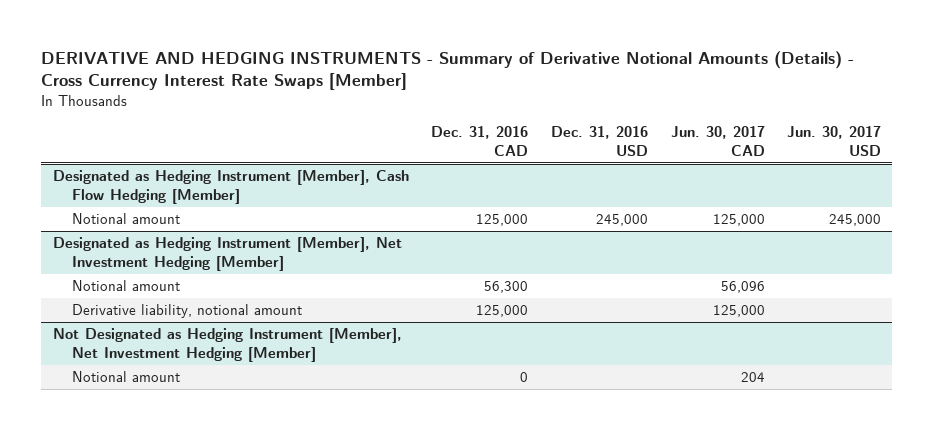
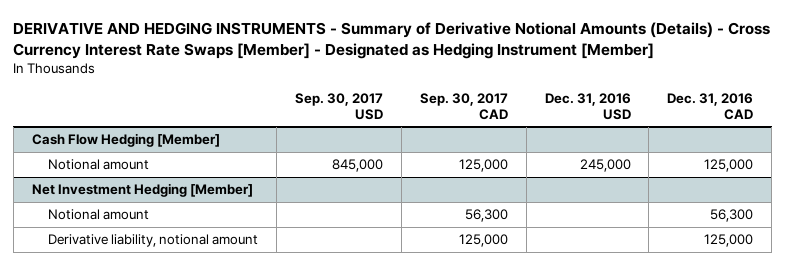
- DERIVATIVE AND HEDGING INSTRUMENTS - Summary of Derivative Notional Amounts (Details) - Cross Currency Interest Rate Swaps [Member]
+ DERIVATIVE AND HEDGING INSTRUMENTS - Summary of Derivative Notional Amounts (Details) - Cross Currency Interest Rate Swaps [Member] - Designated as Hedging Instrument [Member]
- | Dec. 31, 2016 CAD | Dec. 31, 2016 USD | Jun. 30, 2017 CAD | Jun. 30, 2017 USD
+ | Sep. 30, 2017 USD | Sep. 30, 2017 CAD | Dec. 31, 2016 USD | Dec. 31, 2016 CAD
- Designated as Hedging Instrument [Member], Cash Flow Hedging [Member]
+ Cash Flow Hedging [Member]
- Designated as Hedging Instrument [Member], Net Investment Hedging [Member]
+ Net Investment Hedging [Member]
- Not Designated as Hedging Instrument [Member], Net Investment Hedging [Member]
- Notional amount | 0 | | 204 |

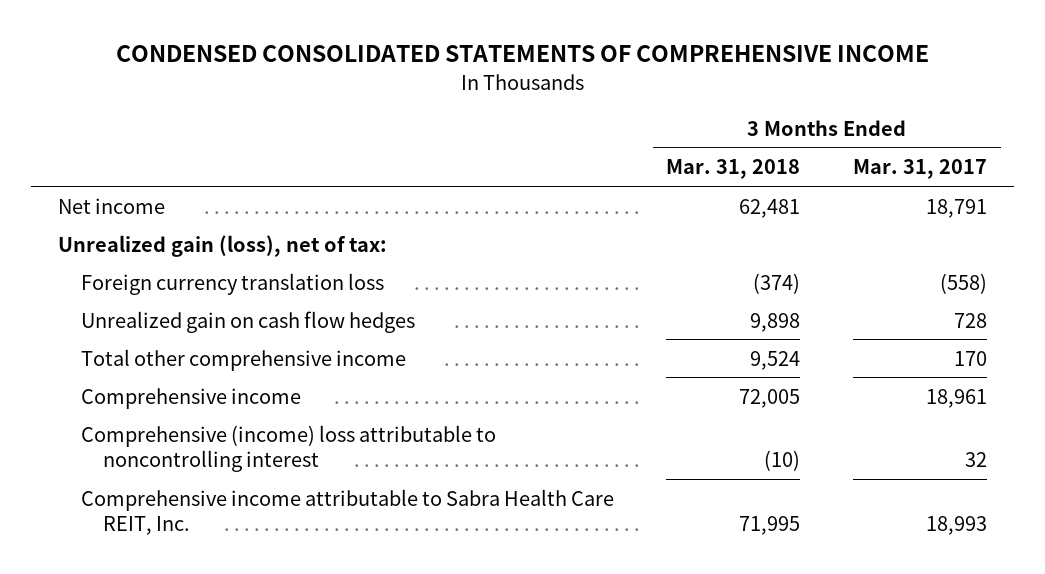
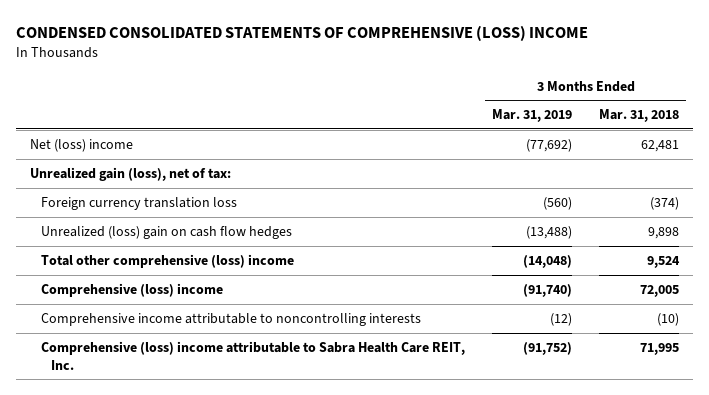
- CONDENSED CONSOLIDATED STATEMENTS OF COMPREHENSIVE INCOME
+ CONDENSED CONSOLIDATED STATEMENTS OF COMPREHENSIVE (LOSS) INCOME
- | 3 Months Ended Mar. 31, 2018 | 3 Months Ended Mar. 31, 2017
+ | 3 Months Ended Mar. 31, 2019 | 3 Months Ended Mar. 31, 2018
- Net income | 62,481 | 18,791
+ Net (loss) income | (77,692) | 62,481
- Unrealized gain on cash flow hedges | 9,898 | 728
- Total other comprehensive income | 9,524 | 170
- Comprehensive income | 72,005 | 18,961
- Comprehensive (income) loss attributable to noncontrolling interest | (10) | 32
- Comprehensive income attributable to Sabra Health Care REIT, Inc. | 71,995 | 18,993
+ Unrealized (loss) gain on cash flow hedges | (13,488) | 9,898
+ Total other comprehensive (loss) income | (14,048) | 9,524
+ Comprehensive (loss) income | (91,740) | 72,005
+ Comprehensive income attributable to noncontrolling interests | (12) | (10)
+ Comprehensive (loss) income attributable to Sabra Health Care REIT, Inc. | (91,752) | 71,995

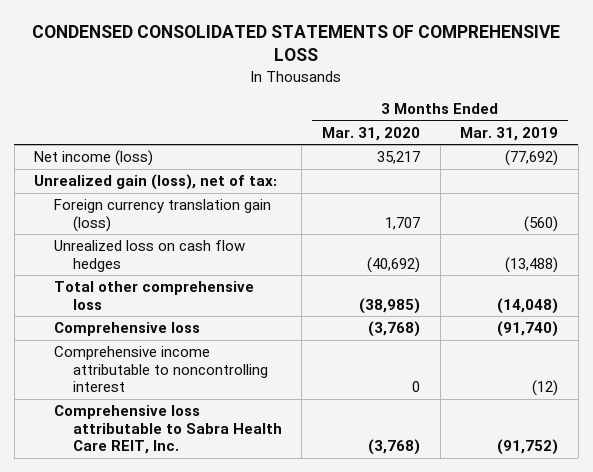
- CONDENSED CONSOLIDATED STATEMENTS OF COMPREHENSIVE (LOSS) INCOME
+ CONDENSED CONSOLIDATED STATEMENTS OF COMPREHENSIVE LOSS
- | 3 Months Ended Mar. 31, 2019 | 3 Months Ended Mar. 31, 2018
+ | 3 Months Ended Mar. 31, 2020 | 3 Months Ended Mar. 31, 2019
- Net (loss) income | (77,692) | 62,481
+ Net income (loss) | 35,217 | (77,692)
- Foreign currency translation loss | (560) | (374)
- Unrealized (loss) gain on cash flow hedges | (13,488) | 9,898
- Total other comprehensive (loss) income | (14,048) | 9,524
- Comprehensive (loss) income | (91,740) | 72,005
- Comprehensive income attributable to noncontrolling interests | (12) | (10)
- Comprehensive (loss) income attributable to Sabra Health Care REIT, Inc. | (91,752) | 71,995
+ Foreign currency translation gain (loss) | 1,707 | (560)
+ Unrealized loss on cash flow hedges | (40,692) | (13,488)
+ Total other comprehensive loss | (38,985) | (14,048)
+ Comprehensive loss | (3,768) | (91,740)
+ Comprehensive income attributable to noncontrolling interest | 0 | (12)
+ Comprehensive loss attributable to Sabra Health Care REIT, Inc. | (3,768) | (91,752)

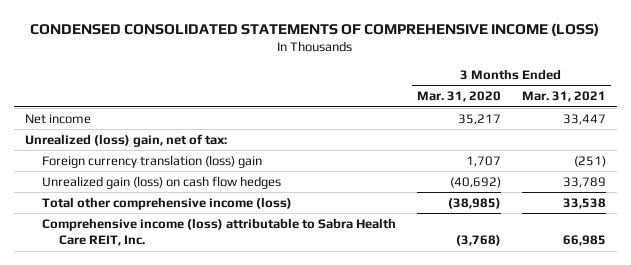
- CONDENSED CONSOLIDATED STATEMENTS OF COMPREHENSIVE LOSS
+ CONDENSED CONSOLIDATED STATEMENTS OF COMPREHENSIVE INCOME (LOSS)
- | 3 Months Ended Mar. 31, 2020 | 3 Months Ended Mar. 31, 2019
+ | 3 Months Ended Mar. 31, 2020 | 3 Months Ended Mar. 31, 2021
- Net income (loss) | 35,217 | (77,692)
- Unrealized gain (loss), net of tax:
- Foreign currency translation gain (loss) | 1,707 | (560)
- Unrealized loss on cash flow hedges | (40,692) | (13,488)
- Total other comprehensive loss | (38,985) | (14,048)
- Comprehensive loss | (3,768) | (91,740)
- Comprehensive income attributable to noncontrolling interest | 0 | (12)
- Comprehensive loss attributable to Sabra Health Care REIT, Inc. | (3,768) | (91,752)
+ Net income | 35,217 | 33,447
+ Unrealized (loss) gain, net of tax:
+ Foreign currency translation (loss) gain | 1,707 | (251)
+ Unrealized gain (loss) on cash flow hedges | (40,692) | 33,789
+ Total other comprehensive income (loss) | (38,985) | 33,538
+ Comprehensive income (loss) attributable to Sabra Health Care REIT, Inc. | (3,768) | 66,985

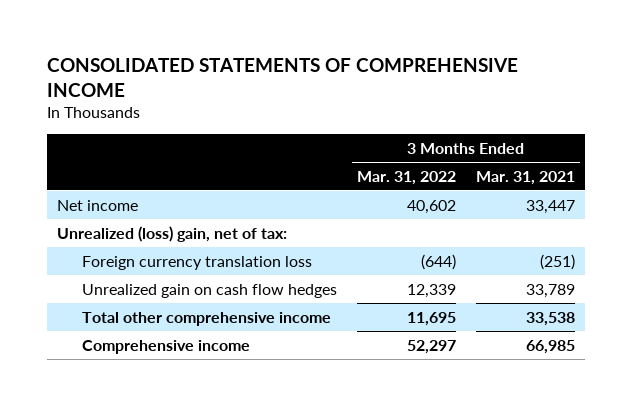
- CONDENSED CONSOLIDATED STATEMENTS OF COMPREHENSIVE INCOME (LOSS)
+ CONSOLIDATED STATEMENTS OF COMPREHENSIVE INCOME
- | 3 Months Ended Mar. 31, 2020 | 3 Months Ended Mar. 31, 2021
+ | 3 Months Ended Mar. 31, 2022 | 3 Months Ended Mar. 31, 2021
- Foreign currency translation (loss) gain | 1,707 | (251)
- Unrealized gain (loss) on cash flow hedges | (40,692) | 33,789
- Total other comprehensive income (loss) | (38,985) | 33,538
- Comprehensive income (loss) attributable to Sabra Health Care REIT, Inc. | (3,768) | 66,985
+ Foreign currency translation loss | (644) | (251)
+ Unrealized gain on cash flow hedges | 12,339 | 33,789
+ Total other comprehensive income | 11,695 | 33,538
+ Comprehensive income | 52,297 | 66,985

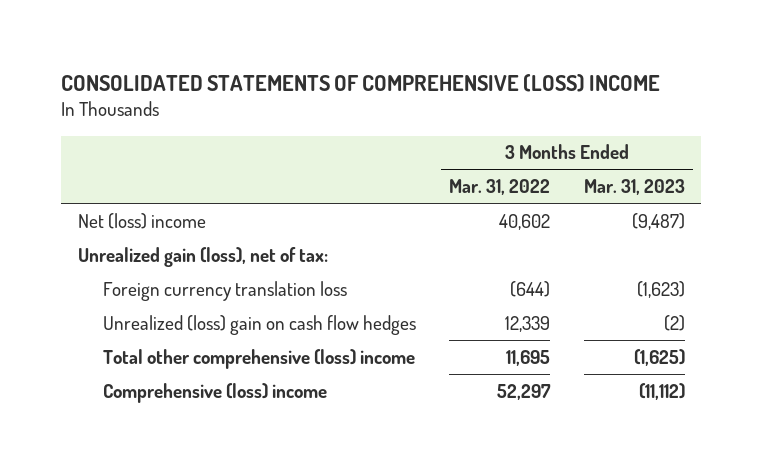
- CONSOLIDATED STATEMENTS OF COMPREHENSIVE INCOME
+ CONSOLIDATED STATEMENTS OF COMPREHENSIVE (LOSS) INCOME
- | 3 Months Ended Mar. 31, 2022 | 3 Months Ended Mar. 31, 2021
+ | 3 Months Ended Mar. 31, 2022 | 3 Months Ended Mar. 31, 2023
- Net income | 40,602 | 33,447
- Unrealized (loss) gain, net of tax:
+ Net (loss) income | 40,602 | (9,487)
+ Unrealized gain (loss), net of tax:
- Unrealized gain on cash flow hedges | 12,339 | 33,789
- Total other comprehensive income | 11,695 | 33,538
- Comprehensive income | 52,297 | 66,985
+ Unrealized (loss) gain on cash flow hedges | 12,339 | (2)
+ Total other comprehensive (loss) income | 11,695 | (1,625)
+ Comprehensive (loss) income | 52,297 | (11,112)

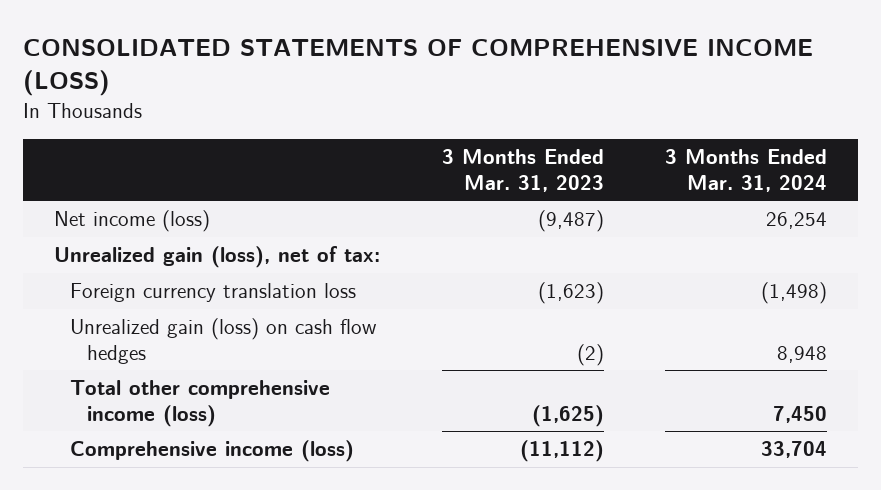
- CONSOLIDATED STATEMENTS OF COMPREHENSIVE (LOSS) INCOME
+ CONSOLIDATED STATEMENTS OF COMPREHENSIVE INCOME (LOSS)
- | 3 Months Ended Mar. 31, 2022 | 3 Months Ended Mar. 31, 2023
+ | 3 Months Ended Mar. 31, 2023 | 3 Months Ended Mar. 31, 2024
- Net (loss) income | 40,602 | (9,487)
+ Net income (loss) | (9,487) | 26,254
- Unrealized (loss) gain on cash flow hedges | 12,339 | (2)
- Total other comprehensive (loss) income | 11,695 | (1,625)
- Comprehensive (loss) income | 52,297 | (11,112)
+ Unrealized gain (loss) on cash flow hedges | (2) | 8,948
+ Total other comprehensive income (loss) | (1,625) | 7,450
+ Comprehensive income (loss) | (11,112) | 33,704

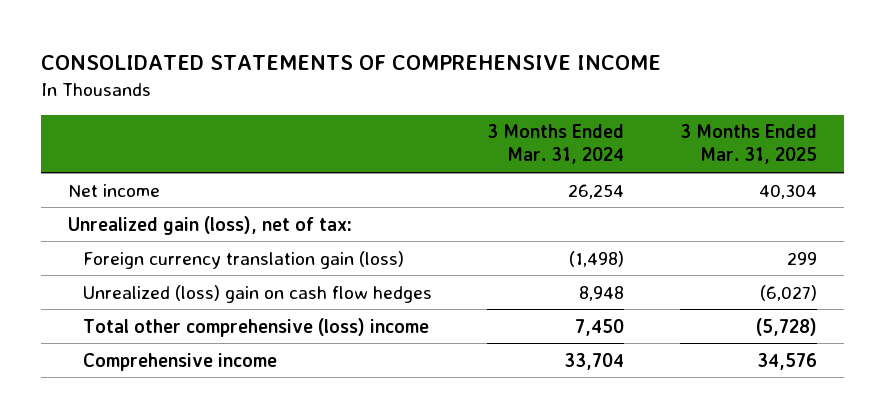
- CONSOLIDATED STATEMENTS OF COMPREHENSIVE INCOME (LOSS)
+ CONSOLIDATED STATEMENTS OF COMPREHENSIVE INCOME
- | 3 Months Ended Mar. 31, 2023 | 3 Months Ended Mar. 31, 2024
+ | 3 Months Ended Mar. 31, 2024 | 3 Months Ended Mar. 31, 2025
- Net income (loss) | (9,487) | 26,254
+ Net income | 26,254 | 40,304
- Foreign currency translation loss | (1,623) | (1,498)
- Unrealized gain (loss) on cash flow hedges | (2) | 8,948
- Total other comprehensive income (loss) | (1,625) | 7,450
- Comprehensive income (loss) | (11,112) | 33,704
+ Foreign currency translation gain (loss) | (1,498) | 299
+ Unrealized (loss) gain on cash flow hedges | 8,948 | (6,027)
+ Total other comprehensive (loss) income | 7,450 | (5,728)
+ Comprehensive income | 33,704 | 34,576

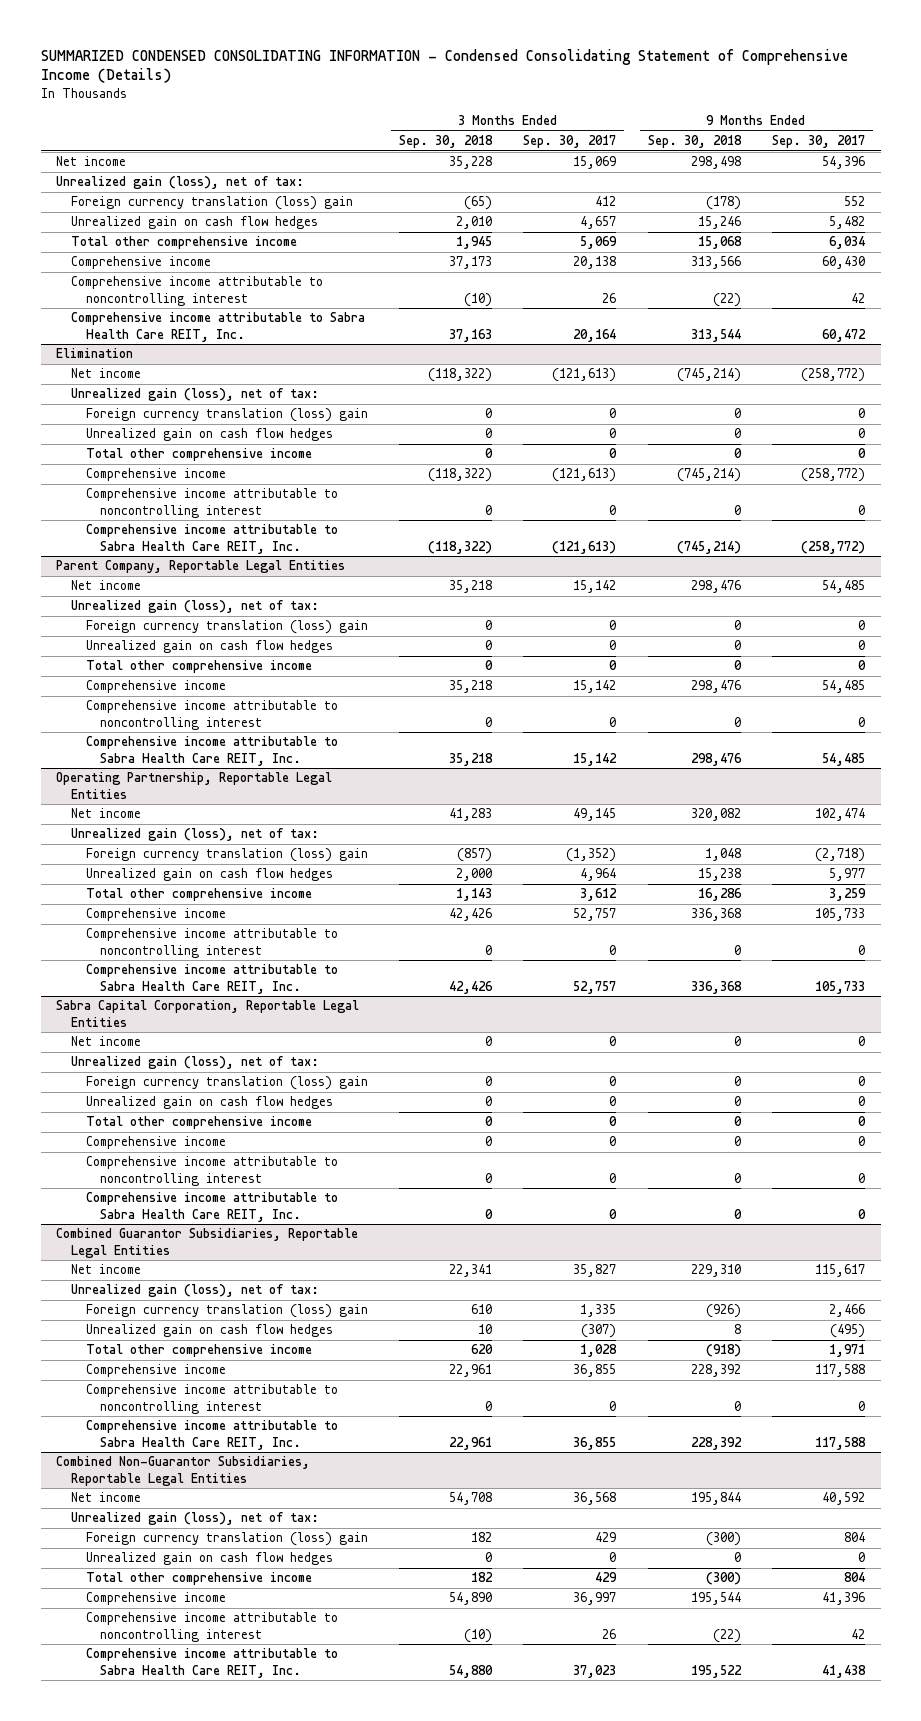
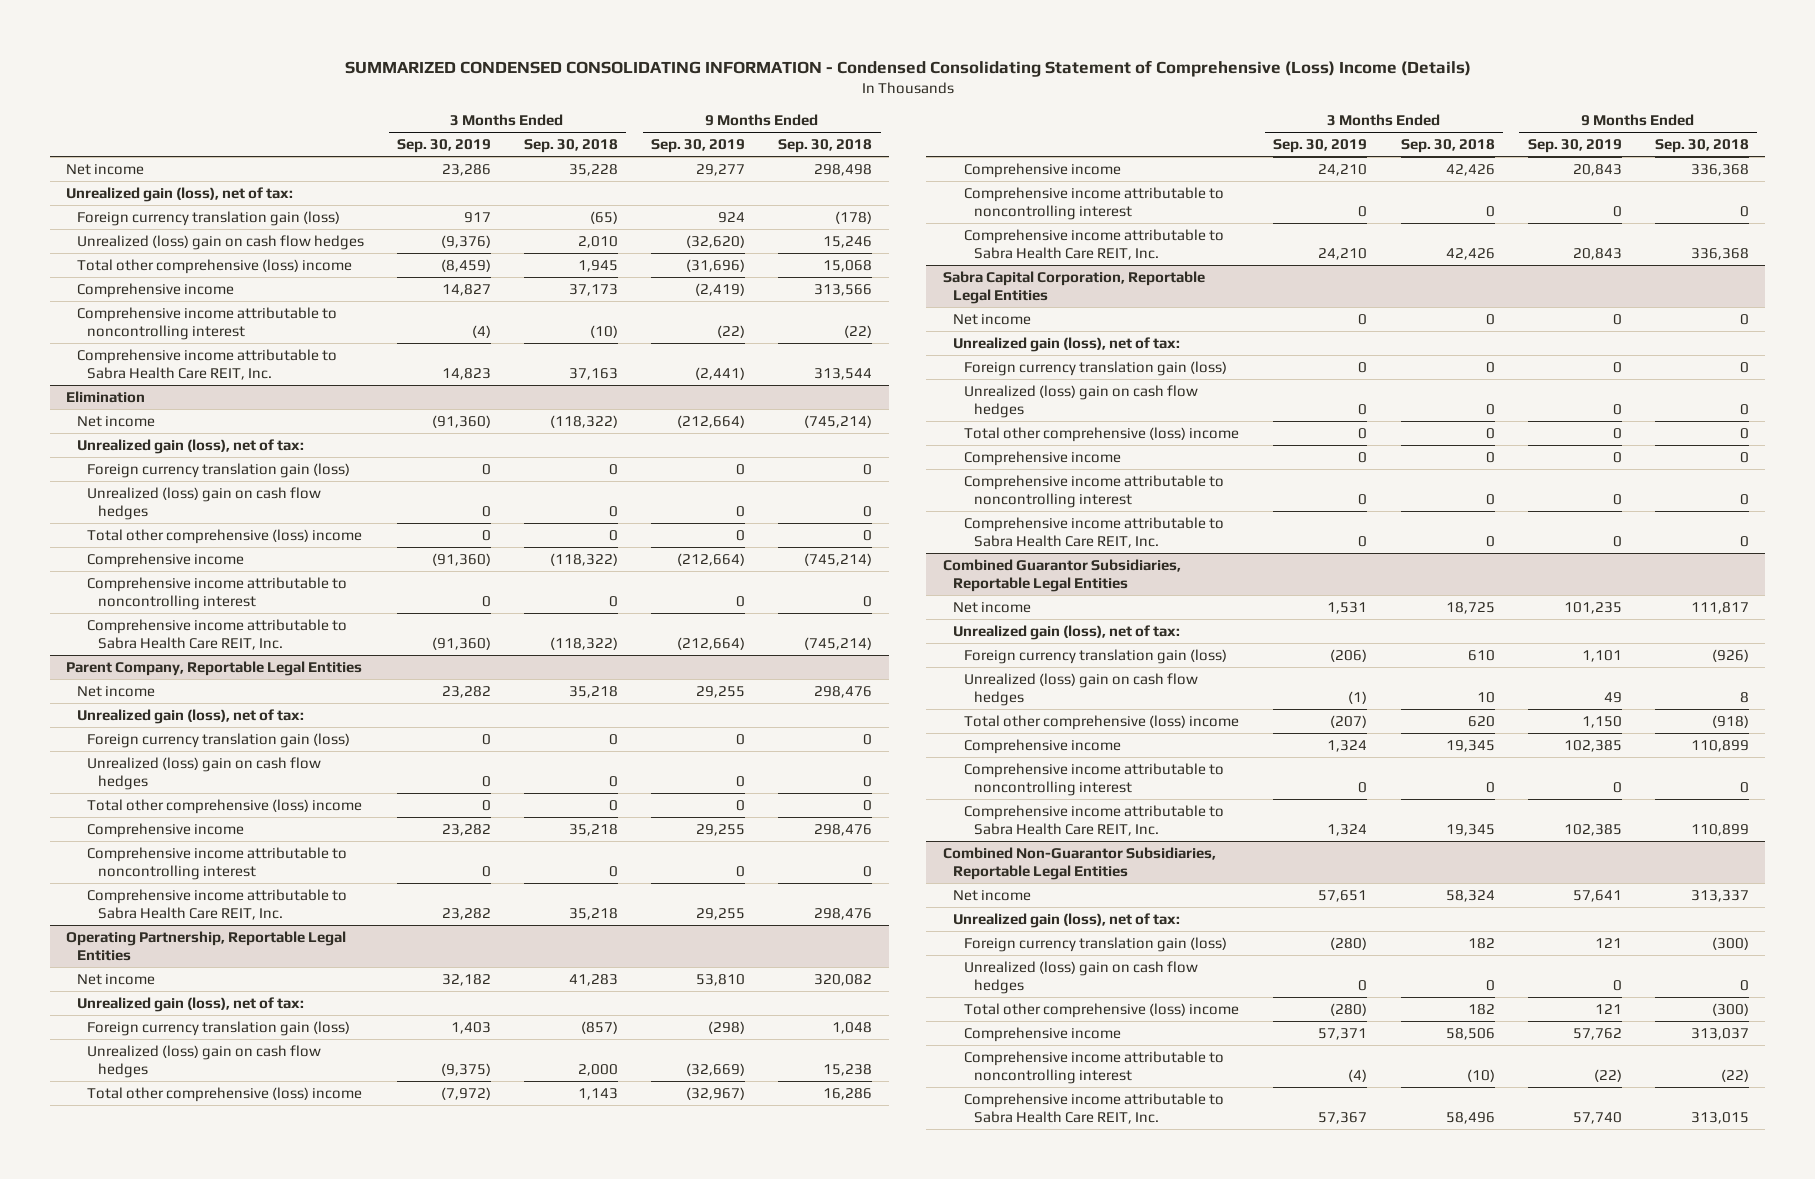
- SUMMARIZED CONDENSED CONSOLIDATING INFORMATION - Condensed Consolidating Statement of Comprehensive Income (Details)
+ SUMMARIZED CONDENSED CONSOLIDATING INFORMATION - Condensed Consolidating Statement of Comprehensive (Loss) Income (Details)
- | 3 Months Ended Sep. 30, 2018 | 3 Months Ended Sep. 30, 2017 | 9 Months Ended Sep. 30, 2018 | 9 Months Ended Sep. 30, 2017
+ | 3 Months Ended Sep. 30, 2019 | 3 Months Ended Sep. 30, 2018 | 9 Months Ended Sep. 30, 2019 | 9 Months Ended Sep. 30, 2018
- Foreign currency translation (loss) gain | (65) | 412 | (178) | 552
- Unrealized gain on cash flow hedges | 2,010 | 4,657 | 15,246 | 5,482
- Total other comprehensive income | 1,945 | 5,069 | 15,068 | 6,034
+ Foreign currency translation gain (loss) | 917 | (65) | 924 | (178)
+ Unrealized (loss) gain on cash flow hedges | (9,376) | 2,010 | (32,620) | 15,246
+ Total other comprehensive (loss) income | (8,459) | 1,945 | (31,696) | 15,068
@ Elimination
- Foreign currency translation (loss) gain | 0 | 0 | 0 | 0
- Unrealized gain on cash flow hedges | 0 | 0 | 0 | 0
- Total other comprehensive income | 0 | 0 | 0 | 0
+ Foreign currency translation gain (loss) | 0 | 0 | 0 | 0
+ Unrealized (loss) gain on cash flow hedges | 0 | 0 | 0 | 0
+ Total other comprehensive (loss) income | 0 | 0 | 0 | 0
@ Parent Company, Reportable Legal Entities
- Foreign currency translation (loss) gain | 0 | 0 | 0 | 0
- Unrealized gain on cash flow hedges | 0 | 0 | 0 | 0
- Total other comprehensive income | 0 | 0 | 0 | 0
+ Foreign currency translation gain (loss) | 0 | 0 | 0 | 0
+ Unrealized (loss) gain on cash flow hedges | 0 | 0 | 0 | 0
+ Total other comprehensive (loss) income | 0 | 0 | 0 | 0
@ Operating Partnership, Reportable Legal Entities
- Foreign currency translation (loss) gain | (857) | (1,352) | 1,048 | (2,718)
- Unrealized gain on cash flow hedges | 2,000 | 4,964 | 15,238 | 5,977
- Total other comprehensive income | 1,143 | 3,612 | 16,286 | 3,259
+ Foreign currency translation gain (loss) | 1,403 | (857) | (298) | 1,048
+ Unrealized (loss) gain on cash flow hedges | (9,375) | 2,000 | (32,669) | 15,238
+ Total other comprehensive (loss) income | (7,972) | 1,143 | (32,967) | 16,286
@ Sabra Capital Corporation, Reportable Legal Entities
- Foreign currency translation (loss) gain | 0 | 0 | 0 | 0
- Unrealized gain on cash flow hedges | 0 | 0 | 0 | 0
- Total other comprehensive income | 0 | 0 | 0 | 0
+ Foreign currency translation gain (loss) | 0 | 0 | 0 | 0
+ Unrealized (loss) gain on cash flow hedges | 0 | 0 | 0 | 0
+ Total other comprehensive (loss) income | 0 | 0 | 0 | 0
@ Combined Guarantor Subsidiaries, Reportable Legal Entities
- Net income | 22,341 | 35,827 | 229,310 | 115,617
+ Net income | 1,531 | 18,725 | 101,235 | 111,817
- Foreign currency translation (loss) gain | 610 | 1,335 | (926) | 2,466
- Unrealized gain on cash flow hedges | 10 | (307) | 8 | (495)
- Total other comprehensive income | 620 | 1,028 | (918) | 1,971
- Comprehensive income | 22,961 | 36,855 | 228,392 | 117,588
+ Foreign currency translation gain (loss) | (206) | 610 | 1,101 | (926)
+ Unrealized (loss) gain on cash flow hedges | (1) | 10 | 49 | 8
+ Total other comprehensive (loss) income | (207) | 620 | 1,150 | (918)
+ Comprehensive income | 1,324 | 19,345 | 102,385 | 110,899
- Comprehensive income attributable to Sabra Health Care REIT, Inc. | 22,961 | 36,855 | 228,392 | 117,588
+ Comprehensive income attributable to Sabra Health Care REIT, Inc. | 1,324 | 19,345 | 102,385 | 110,899
@ Combined Non-Guarantor Subsidiaries, Reportable Legal Entities
- Net income | 54,708 | 36,568 | 195,844 | 40,592
+ Net income | 57,651 | 58,324 | 57,641 | 313,337
- Foreign currency translation (loss) gain | 182 | 429 | (300) | 804
- Unrealized gain on cash flow hedges | 0 | 0 | 0 | 0
- Total other comprehensive income | 182 | 429 | (300) | 804
- Comprehensive income | 54,890 | 36,997 | 195,544 | 41,396
+ Foreign currency translation gain (loss) | (280) | 182 | 121 | (300)
+ Unrealized (loss) gain on cash flow hedges | 0 | 0 | 0 | 0
+ Total other comprehensive (loss) income | (280) | 182 | 121 | (300)
+ Comprehensive income | 57,371 | 58,506 | 57,762 | 313,037
- Comprehensive income attributable to Sabra Health Care REIT, Inc. | 54,880 | 37,023 | 195,522 | 41,438
+ Comprehensive income attributable to Sabra Health Care REIT, Inc. | 57,367 | 58,496 | 57,740 | 313,015

